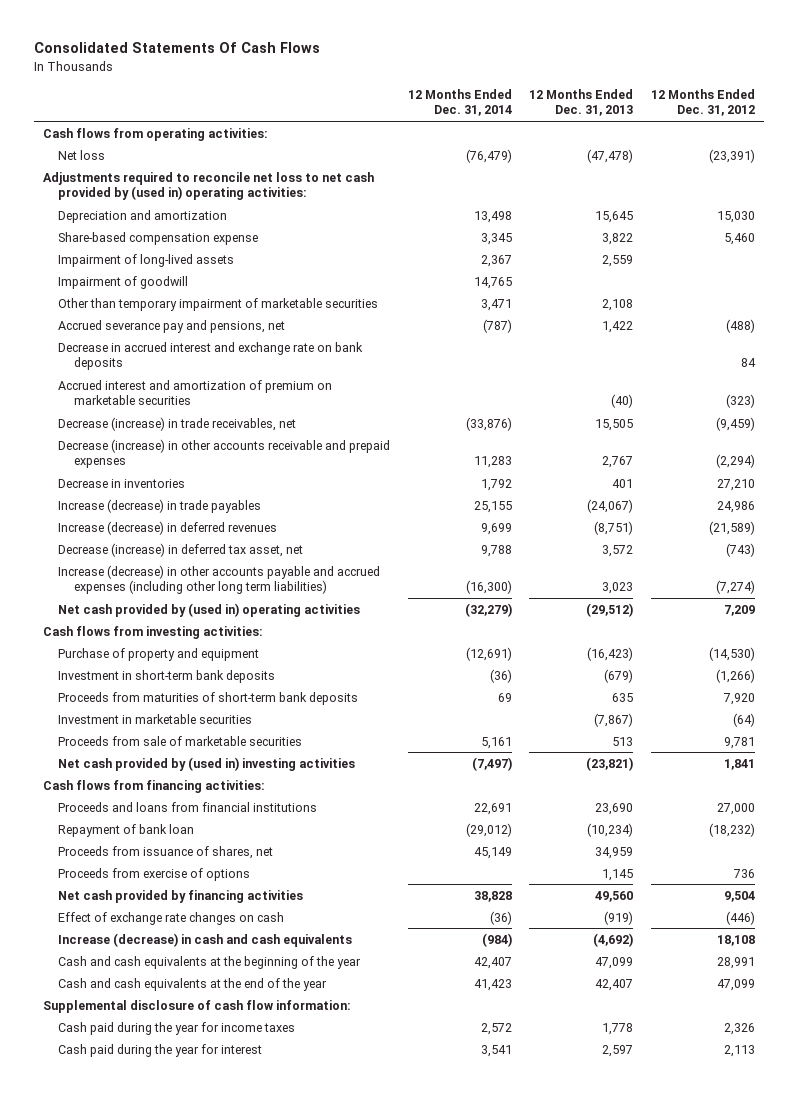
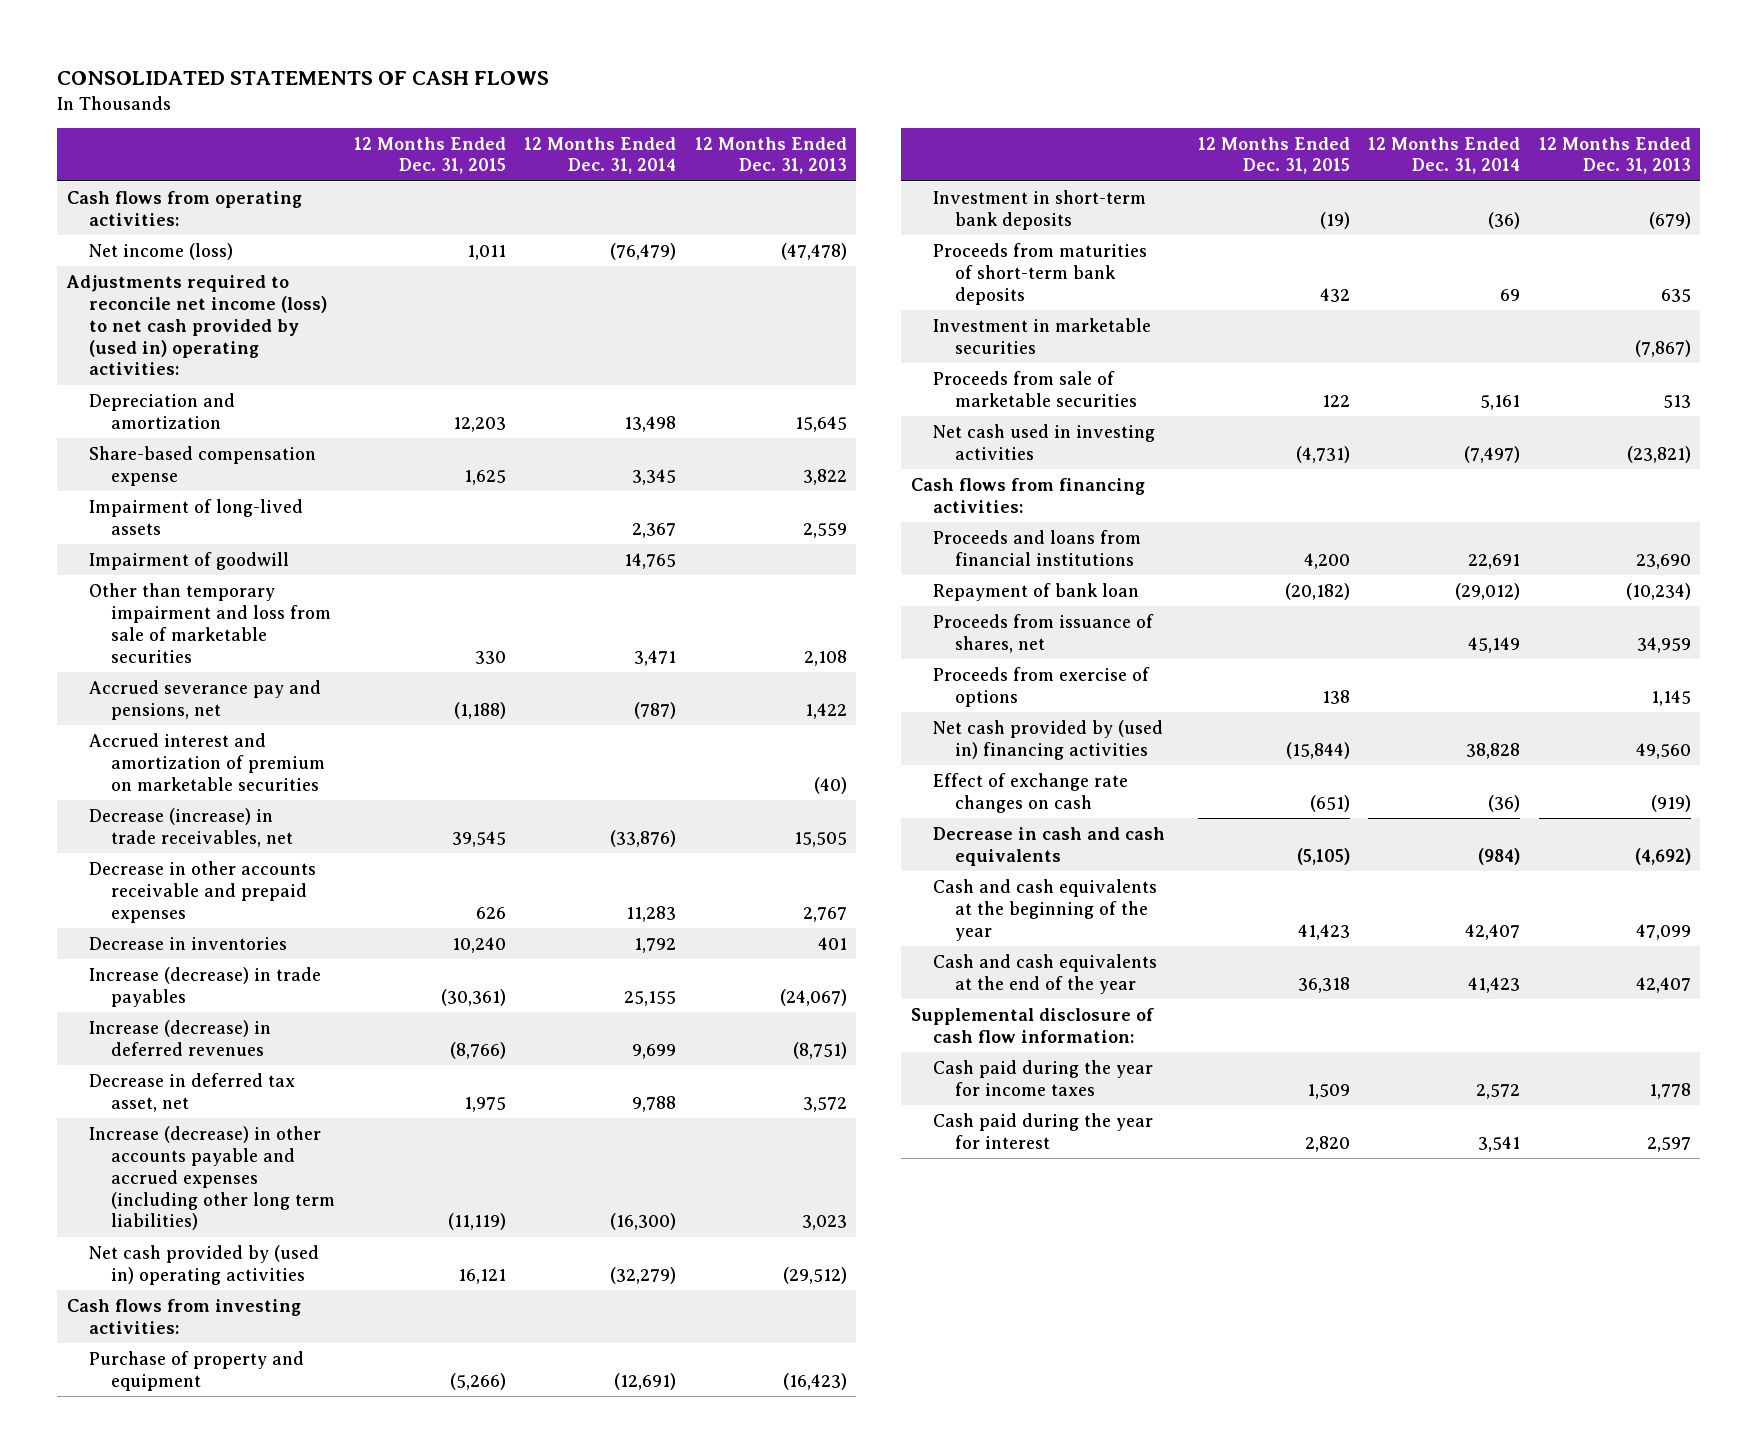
- Consolidated Statements Of Cash Flows
+ CONSOLIDATED STATEMENTS OF CASH FLOWS
- | 12 Months Ended Dec. 31, 2014 | 12 Months Ended Dec. 31, 2013 | 12 Months Ended Dec. 31, 2012
+ | 12 Months Ended Dec. 31, 2015 | 12 Months Ended Dec. 31, 2014 | 12 Months Ended Dec. 31, 2013
- Net loss | (76,479) | (47,478) | (23,391)
- Adjustments required to reconcile net loss to net cash provided by (used in) operating activities:
+ Net income (loss) | 1,011 | (76,479) | (47,478)
+ Adjustments required to reconcile net income (loss) to net cash provided by (used in) operating activities:
- Other than temporary impairment of marketable securities | 3,471 | 2,108 |
+ Other than temporary impairment and loss from sale of marketable securities | 330 | 3,471 | 2,108
- Decrease in accrued interest and exchange rate on bank deposits | | | 84
- Decrease (increase) in other accounts receivable and prepaid expenses | 11,283 | 2,767 | (2,294)
+ Decrease in other accounts receivable and prepaid expenses | 626 | 11,283 | 2,767
- Decrease (increase) in deferred tax asset, net | 9,788 | 3,572 | (743)
+ Decrease in deferred tax asset, net | 1,975 | 9,788 | 3,572
- Net cash provided by (used in) investing activities | (7,497) | (23,821) | 1,841
+ Net cash used in investing activities | (4,731) | (7,497) | (23,821)
- Net cash provided by financing activities | 38,828 | 49,560 | 9,504
+ Net cash provided by (used in) financing activities | (15,844) | 38,828 | 49,560
- Increase (decrease) in cash and cash equivalents | (984) | (4,692) | 18,108
+ Decrease in cash and cash equivalents | (5,105) | (984) | (4,692)

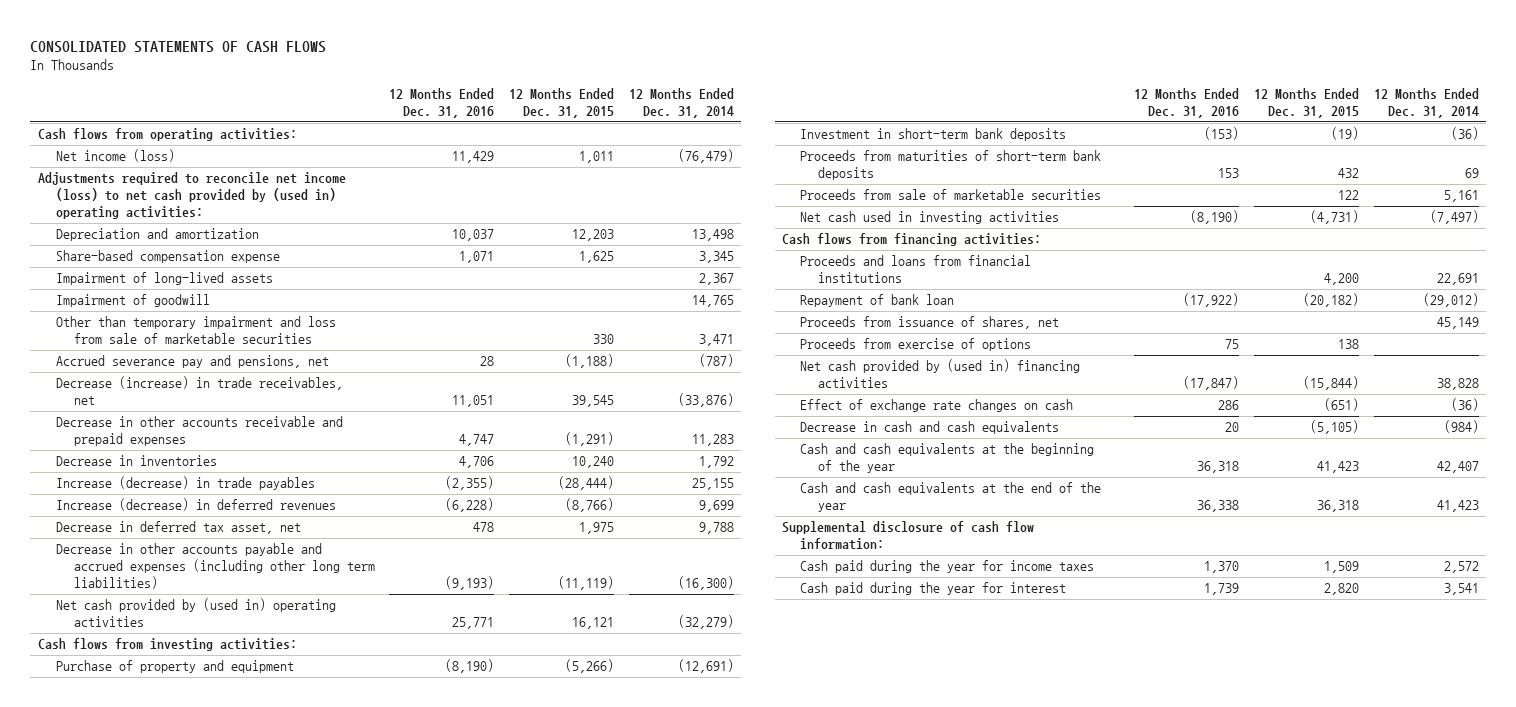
- | 12 Months Ended Dec. 31, 2015 | 12 Months Ended Dec. 31, 2014 | 12 Months Ended Dec. 31, 2013
+ | 12 Months Ended Dec. 31, 2016 | 12 Months Ended Dec. 31, 2015 | 12 Months Ended Dec. 31, 2014
- Accrued interest and amortization of premium on marketable securities | | | (40)
- Decrease in other accounts receivable and prepaid expenses | 626 | 11,283 | 2,767
+ Decrease in other accounts receivable and prepaid expenses | 4,747 | (1,291) | 11,283
- Increase (decrease) in trade payables | (30,361) | 25,155 | (24,067)
+ Increase (decrease) in trade payables | (2,355) | (28,444) | 25,155
- Increase (decrease) in other accounts payable and accrued expenses (including other long term liabilities) | (11,119) | (16,300) | 3,023
+ Decrease in other accounts payable and accrued expenses (including other long term liabilities) | (9,193) | (11,119) | (16,300)
- Investment in marketable securities | | | (7,867)

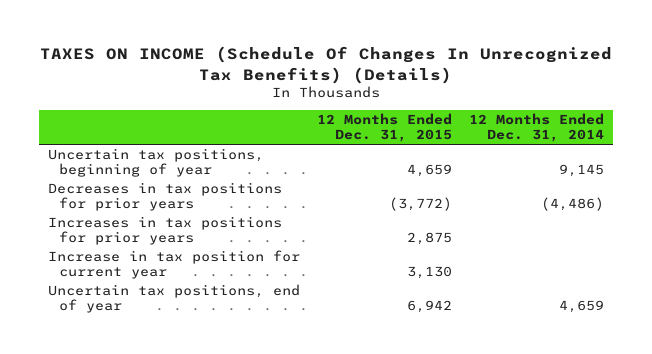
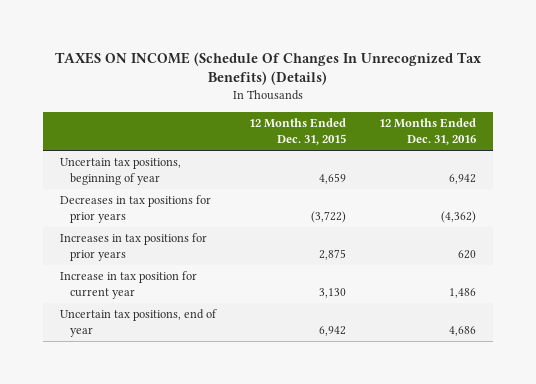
- | 12 Months Ended Dec. 31, 2015 | 12 Months Ended Dec. 31, 2014
+ | 12 Months Ended Dec. 31, 2015 | 12 Months Ended Dec. 31, 2016
- Decreases in tax positions for prior years | (3,772) | (4,486)
+ Decreases in tax positions for prior years | (3,722) | (4,362)

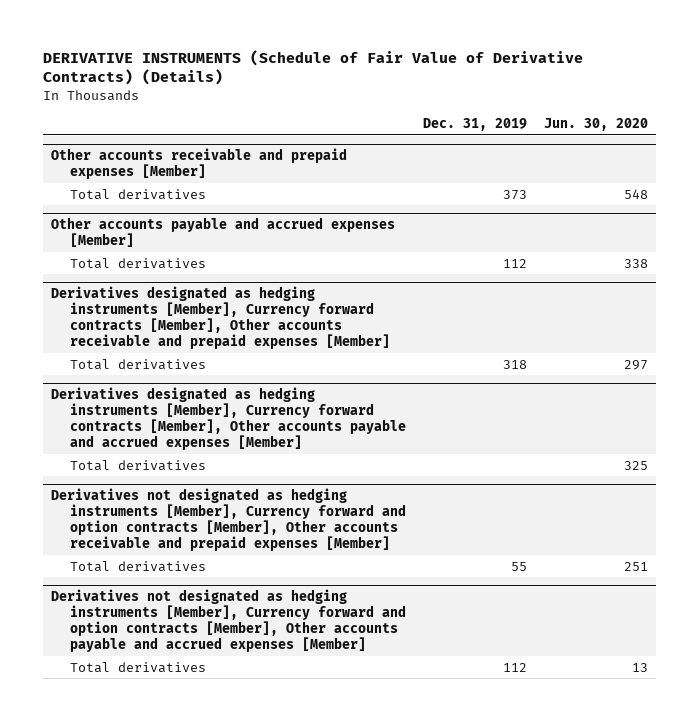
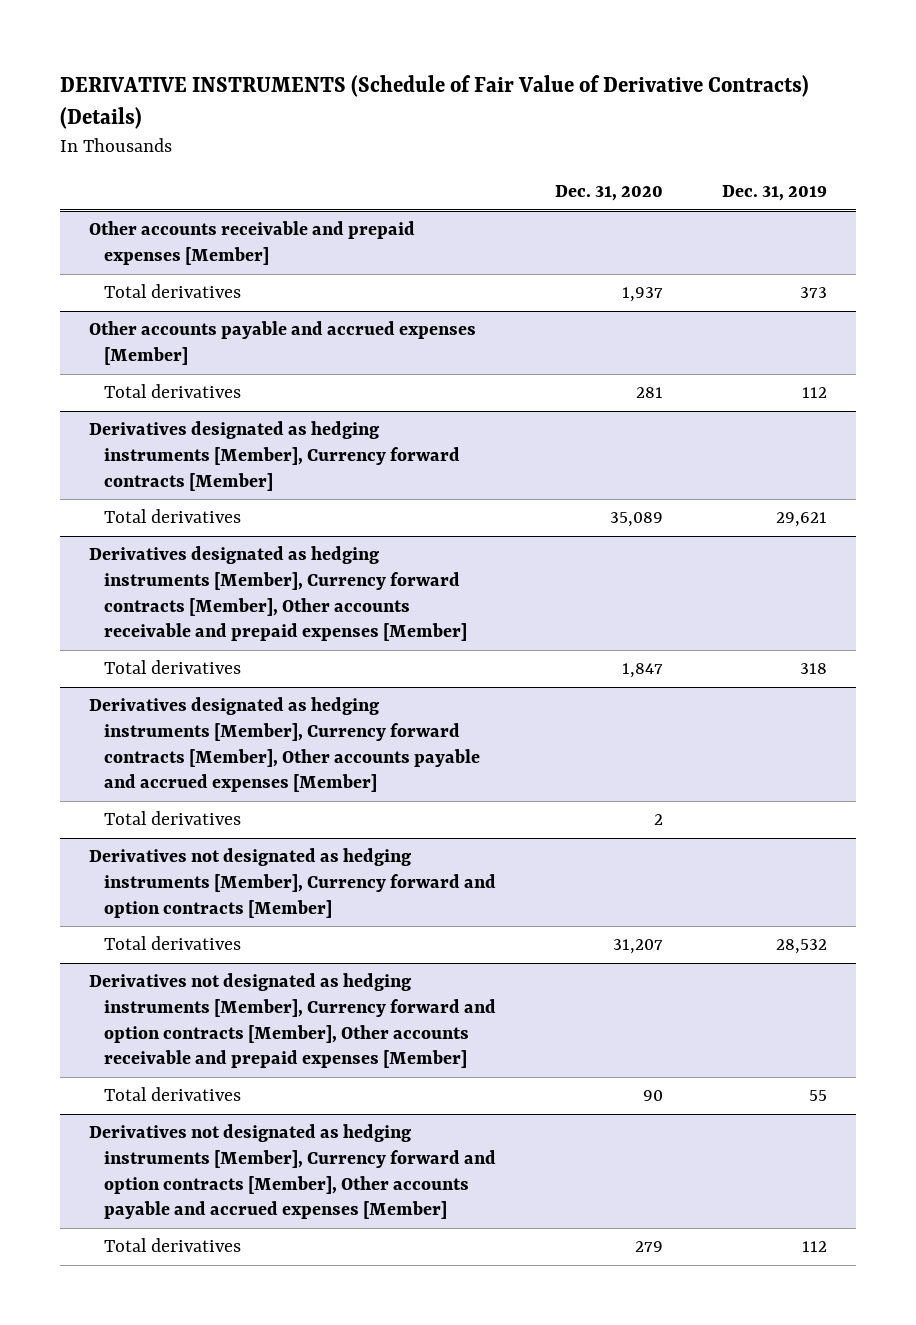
- | Dec. 31, 2019 | Jun. 30, 2020
+ | Dec. 31, 2020 | Dec. 31, 2019
+ Derivatives designated as hedging instruments [Member], Currency forward contracts [Member]
+ Total derivatives | 35,089 | 29,621
+ Derivatives not designated as hedging instruments [Member], Currency forward and option contracts [Member]
+ Total derivatives | 31,207 | 28,532

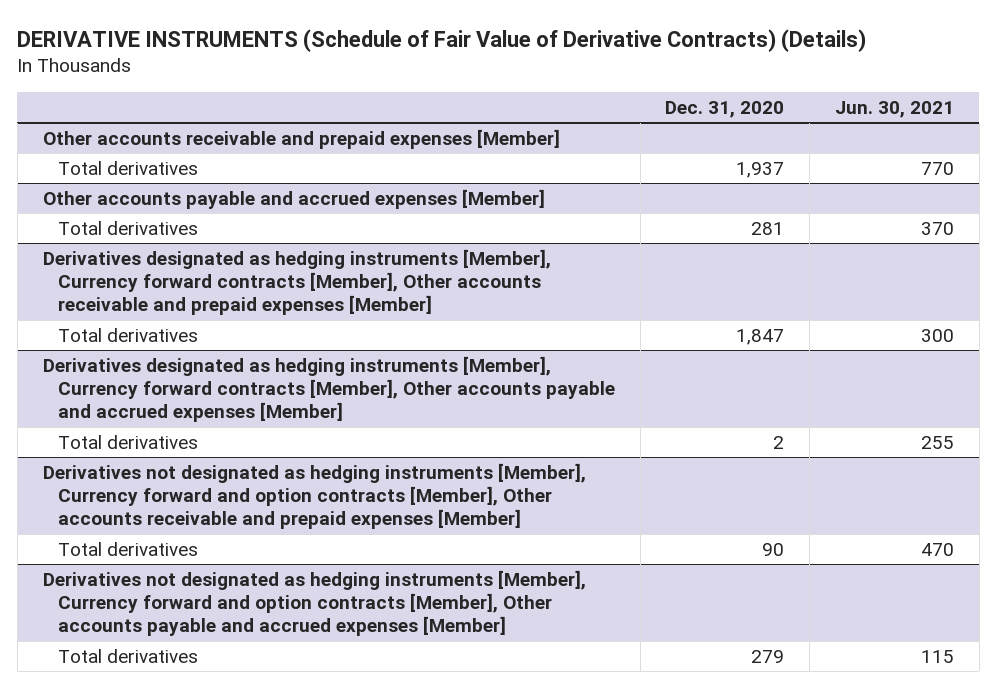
- | Dec. 31, 2020 | Dec. 31, 2019
+ | Dec. 31, 2020 | Jun. 30, 2021
- Derivatives designated as hedging instruments [Member], Currency forward contracts [Member]
- Total derivatives | 35,089 | 29,621
- Derivatives not designated as hedging instruments [Member], Currency forward and option contracts [Member]
- Total derivatives | 31,207 | 28,532

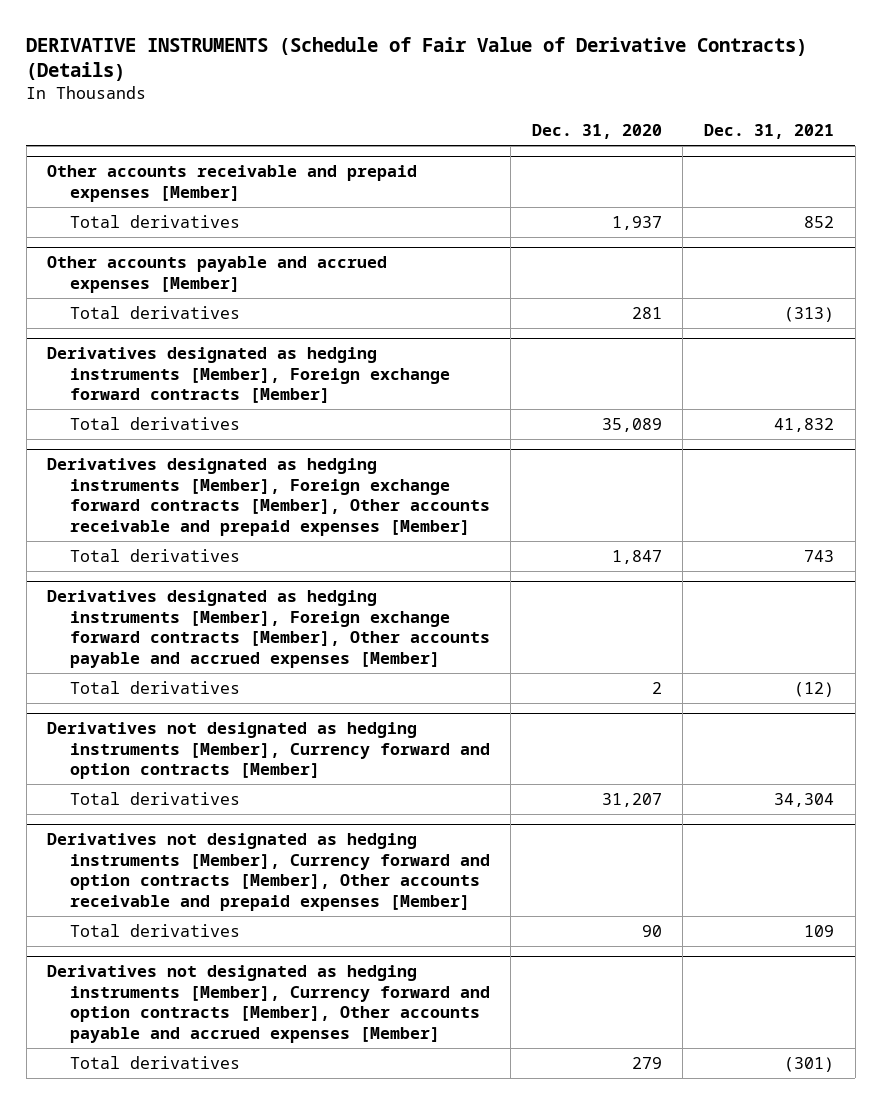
- | Dec. 31, 2020 | Jun. 30, 2021
+ | Dec. 31, 2020 | Dec. 31, 2021
- Derivatives designated as hedging instruments [Member], Currency forward contracts [Member], Other accounts receivable and prepaid expenses [Member]
+ Derivatives designated as hedging instruments [Member], Foreign exchange forward contracts [Member]
+ Total derivatives | 35,089 | 41,832
+ Derivatives designated as hedging instruments [Member], Foreign exchange forward contracts [Member], Other accounts receivable and prepaid expenses [Member]
- Derivatives designated as hedging instruments [Member], Currency forward contracts [Member], Other accounts payable and accrued expenses [Member]
+ Derivatives designated as hedging instruments [Member], Foreign exchange forward contracts [Member], Other accounts payable and accrued expenses [Member]
+ Derivatives not designated as hedging instruments [Member], Currency forward and option contracts [Member]
+ Total derivatives | 31,207 | 34,304

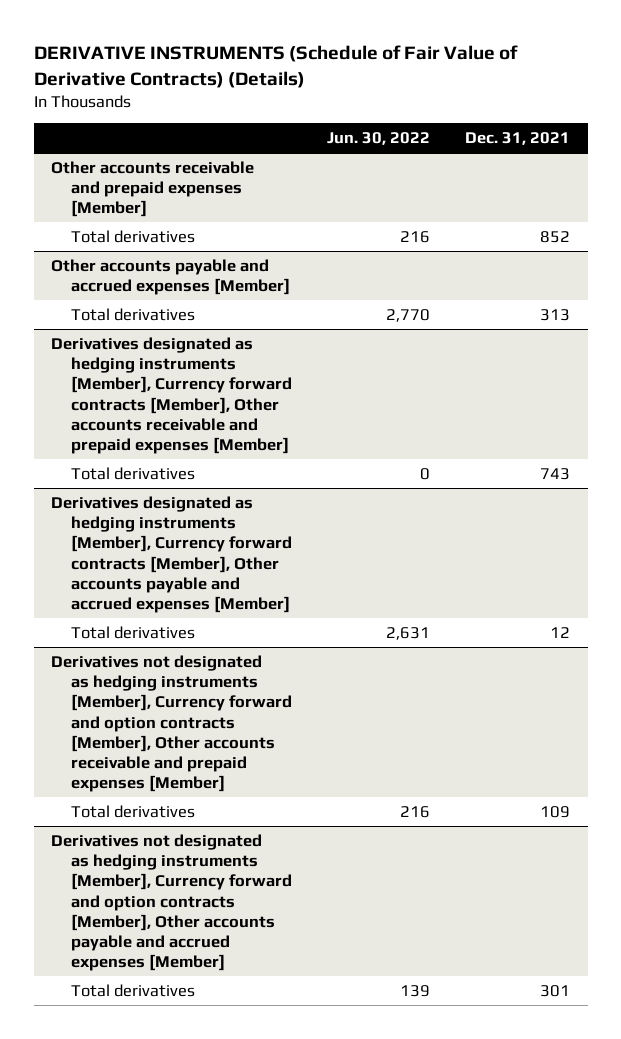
- | Dec. 31, 2020 | Dec. 31, 2021
+ | Jun. 30, 2022 | Dec. 31, 2021
@ Other accounts payable and accrued expenses [Member]
- Total derivatives | 281 | (313)
- Derivatives designated as hedging instruments [Member], Foreign exchange forward contracts [Member]
- Total derivatives | 35,089 | 41,832
- Derivatives designated as hedging instruments [Member], Foreign exchange forward contracts [Member], Other accounts receivable and prepaid expenses [Member]
@ Other accounts payable and accrued expenses [Member]
+ Total derivatives | 2,770 | 313
+ Derivatives designated as hedging instruments [Member], Currency forward contracts [Member], Other accounts receivable and prepaid expenses [Member]
- Derivatives designated as hedging instruments [Member], Foreign exchange forward contracts [Member], Other accounts payable and accrued expenses [Member]
- Total derivatives | 2 | (12)
- Derivatives not designated as hedging instruments [Member], Currency forward and option contracts [Member]
- Total derivatives | 31,207 | 34,304
+ Derivatives designated as hedging instruments [Member], Currency forward contracts [Member], Other accounts payable and accrued expenses [Member]
+ Total derivatives | 2,631 | 12
@ Derivatives not designated as hedging instruments [Member], Currency forward and option contracts [Member], Other accounts payable and accrued expenses [Member]
- Total derivatives | 279 | (301)
+ Total derivatives | 139 | 301

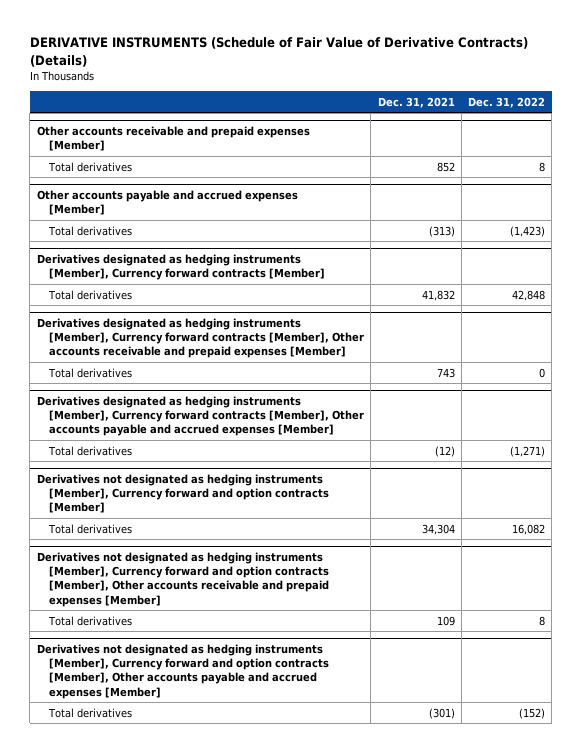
- | Jun. 30, 2022 | Dec. 31, 2021
+ | Dec. 31, 2021 | Dec. 31, 2022
@ Other accounts payable and accrued expenses [Member]
- Total derivatives | 2,770 | 313
+ Total derivatives | (313) | (1,423)
+ Derivatives designated as hedging instruments [Member], Currency forward contracts [Member]
+ Total derivatives | 41,832 | 42,848
@ Derivatives designated as hedging instruments [Member], Currency forward contracts [Member], Other accounts payable and accrued expenses [Member]
- Total derivatives | 2,631 | 12
+ Total derivatives | (12) | (1,271)
+ Derivatives not designated as hedging instruments [Member], Currency forward and option contracts [Member]
+ Total derivatives | 34,304 | 16,082
@ Derivatives not designated as hedging instruments [Member], Currency forward and option contracts [Member], Other accounts payable and accrued expenses [Member]
- Total derivatives | 139 | 301
+ Total derivatives | (301) | (152)

